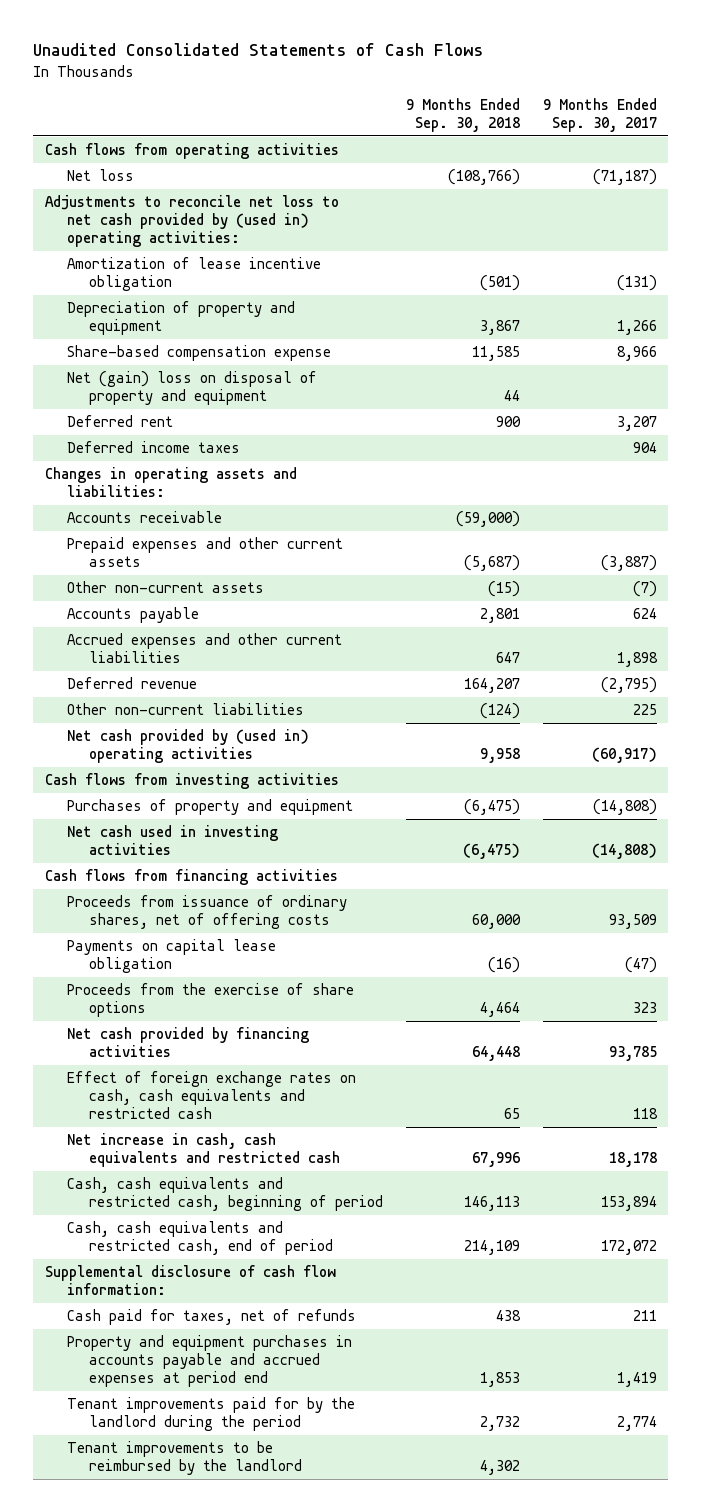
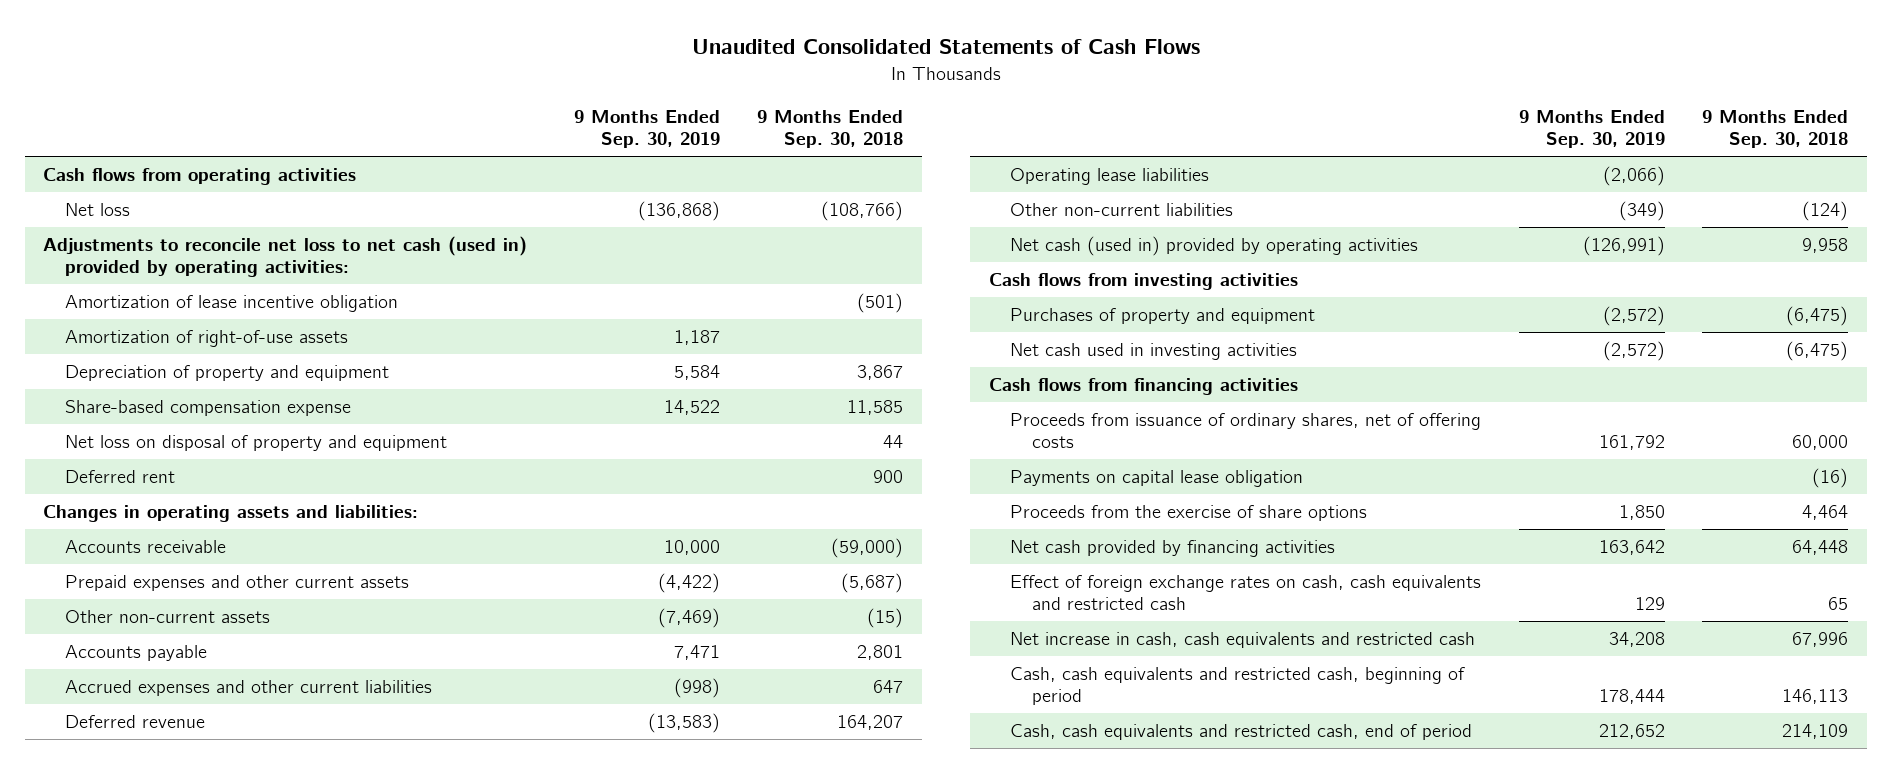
- | 9 Months Ended Sep. 30, 2018 | 9 Months Ended Sep. 30, 2017
+ | 9 Months Ended Sep. 30, 2019 | 9 Months Ended Sep. 30, 2018
- Adjustments to reconcile net loss to net cash provided by (used in) operating activities:
+ Adjustments to reconcile net loss to net cash (used in) provided by operating activities:
+ Amortization of right-of-use assets | 1,187 |
- Net (gain) loss on disposal of property and equipment | 44 |
+ Net loss on disposal of property and equipment | | 44
- Deferred income taxes | | 904
+ Operating lease liabilities | (2,066) |
- Net cash provided by (used in) operating activities | 9,958 | (60,917)
+ Net cash (used in) provided by operating activities | (126,991) | 9,958
- Supplemental disclosure of cash flow information:
- Cash paid for taxes, net of refunds | 438 | 211
- Property and equipment purchases in accounts payable and accrued expenses at period end | 1,853 | 1,419
- Tenant improvements paid for by the landlord during the period | 2,732 | 2,774
- Tenant improvements to be reimbursed by the landlord | 4,302 |

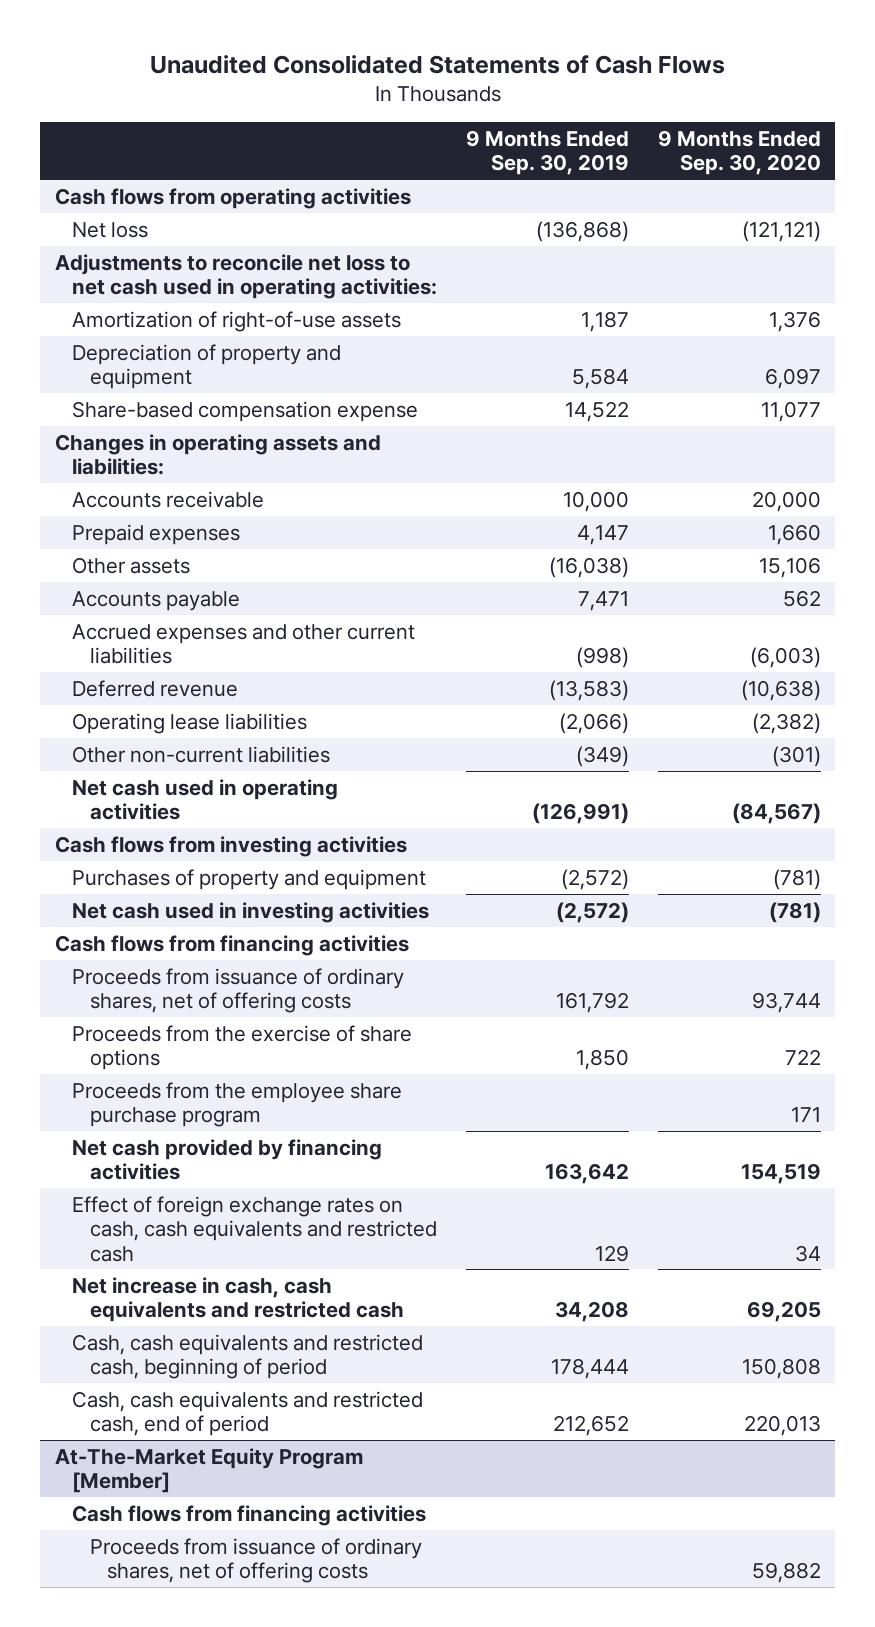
- | 9 Months Ended Sep. 30, 2019 | 9 Months Ended Sep. 30, 2018
+ | 9 Months Ended Sep. 30, 2019 | 9 Months Ended Sep. 30, 2020
- Adjustments to reconcile net loss to net cash (used in) provided by operating activities:
- Amortization of lease incentive obligation | | (501)
+ Adjustments to reconcile net loss to net cash used in operating activities:
- Net loss on disposal of property and equipment | | 44
- Deferred rent | | 900
- Prepaid expenses and other current assets | (4,422) | (5,687)
- Other non-current assets | (7,469) | (15)
+ Prepaid expenses | 4,147 | 1,660
+ Other assets | (16,038) | 15,106
- Net cash (used in) provided by operating activities | (126,991) | 9,958
+ Net cash used in operating activities | (126,991) | (84,567)
- Payments on capital lease obligation | | (16)
+ Proceeds from the employee share purchase program | | 171
+ At-The-Market Equity Program [Member]
+ Cash flows from financing activities
+ Proceeds from issuance of ordinary shares, net of offering costs | | 59,882

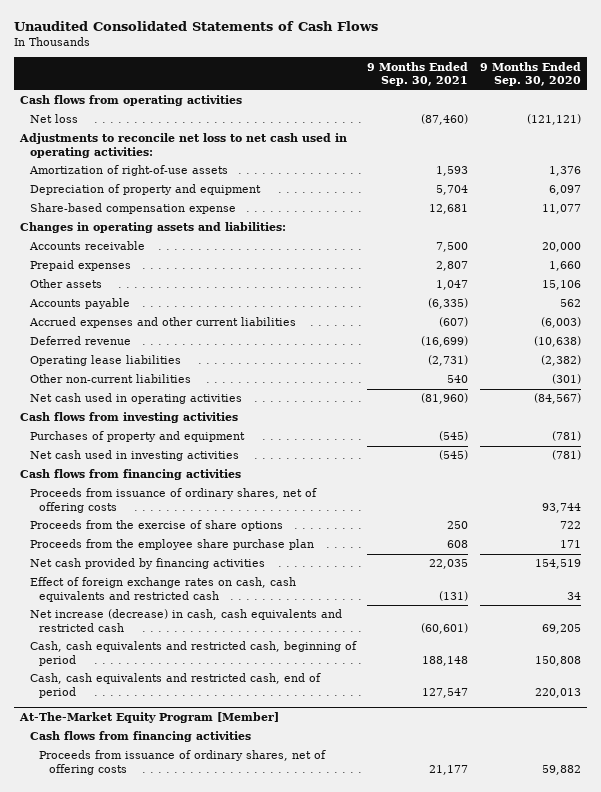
- | 9 Months Ended Sep. 30, 2019 | 9 Months Ended Sep. 30, 2020
+ | 9 Months Ended Sep. 30, 2021 | 9 Months Ended Sep. 30, 2020
- Proceeds from the employee share purchase program | | 171
+ Proceeds from the employee share purchase plan | 608 | 171
- Net increase in cash, cash equivalents and restricted cash | 34,208 | 69,205
+ Net increase (decrease) in cash, cash equivalents and restricted cash | (60,601) | 69,205

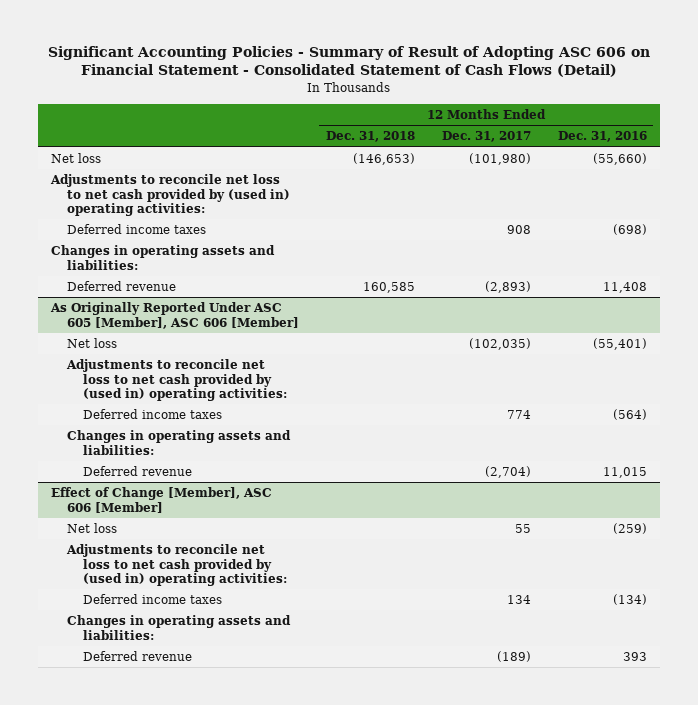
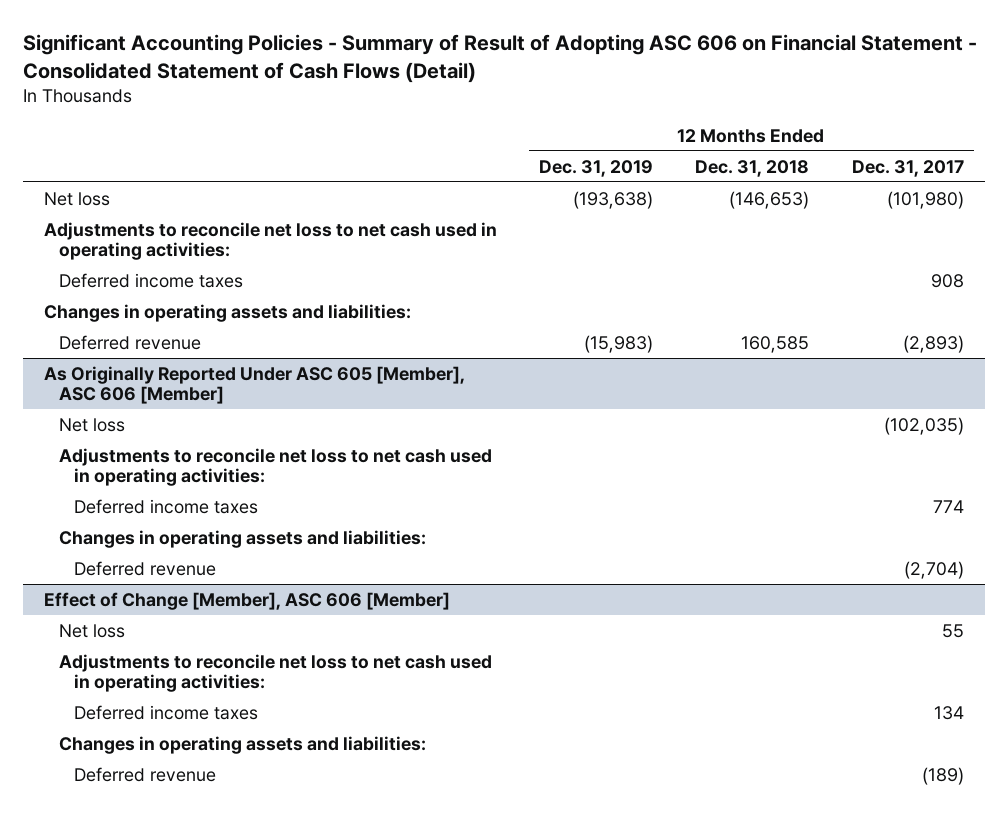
- | 12 Months Ended Dec. 31, 2018 | 12 Months Ended Dec. 31, 2017 | 12 Months Ended Dec. 31, 2016
+ | 12 Months Ended Dec. 31, 2019 | 12 Months Ended Dec. 31, 2018 | 12 Months Ended Dec. 31, 2017
- Adjustments to reconcile net loss to net cash provided by (used in) operating activities:
+ Adjustments to reconcile net loss to net cash used in operating activities:
@ As Originally Reported Under ASC 605 [Member], ASC 606 [Member]
- Adjustments to reconcile net loss to net cash provided by (used in) operating activities:
+ Adjustments to reconcile net loss to net cash used in operating activities:
@ Effect of Change [Member], ASC 606 [Member]
- Adjustments to reconcile net loss to net cash provided by (used in) operating activities:
+ Adjustments to reconcile net loss to net cash used in operating activities:

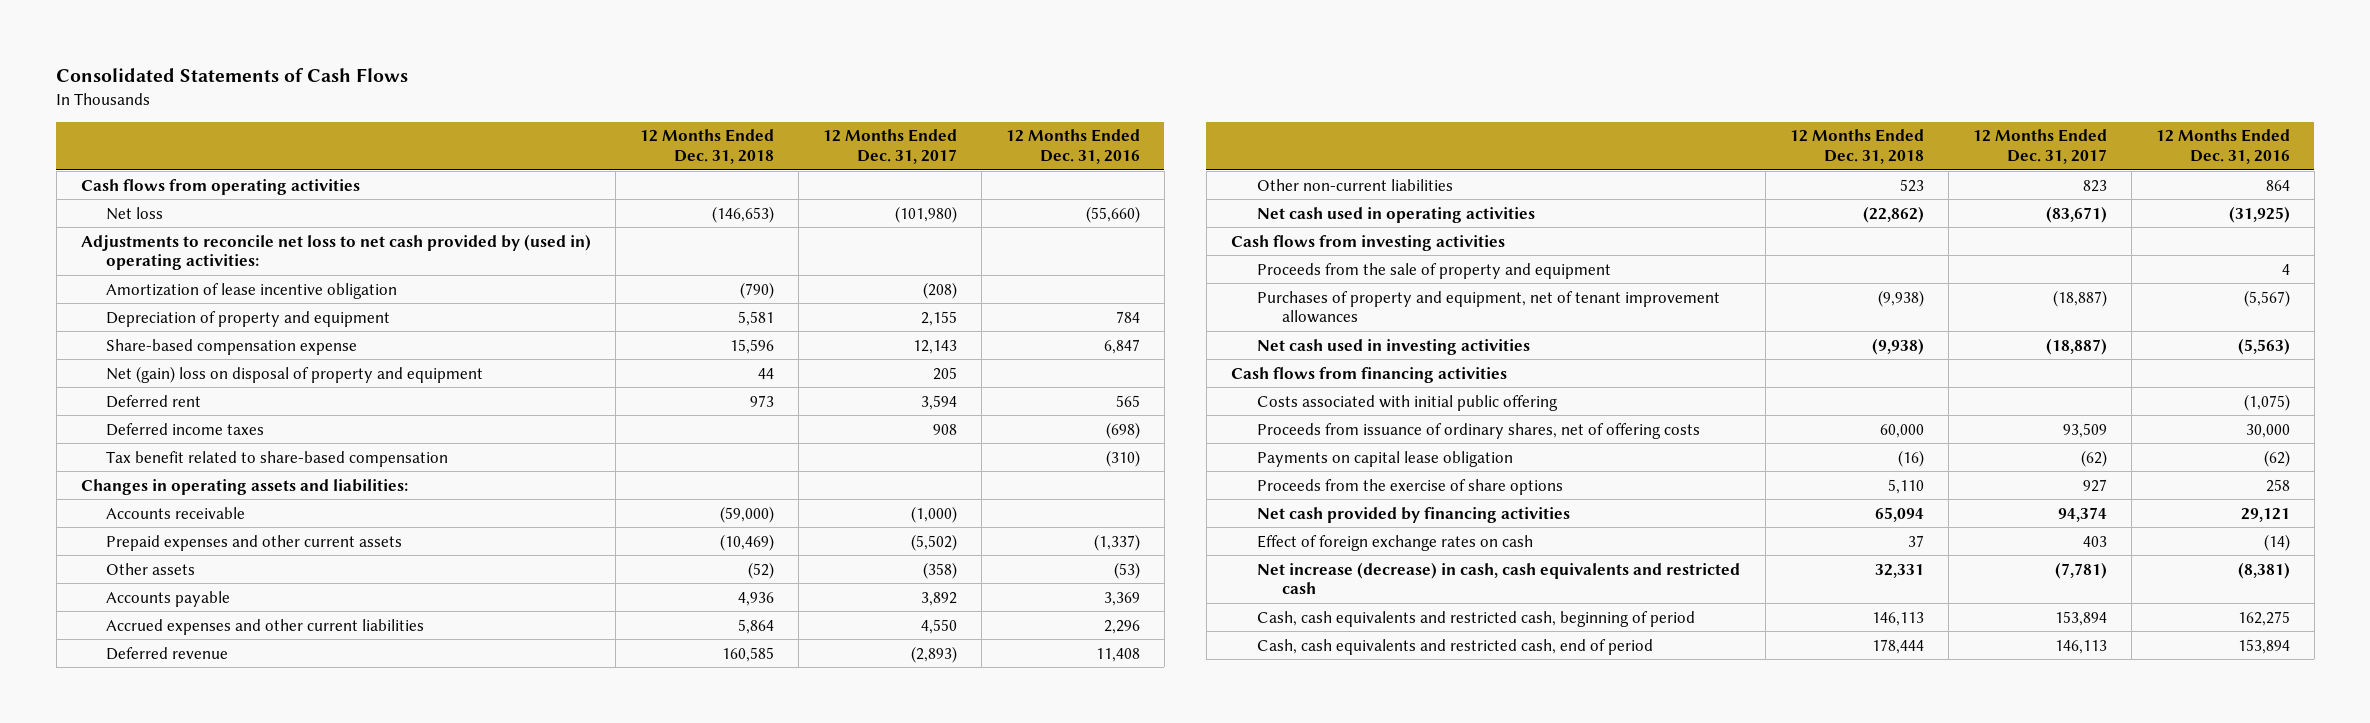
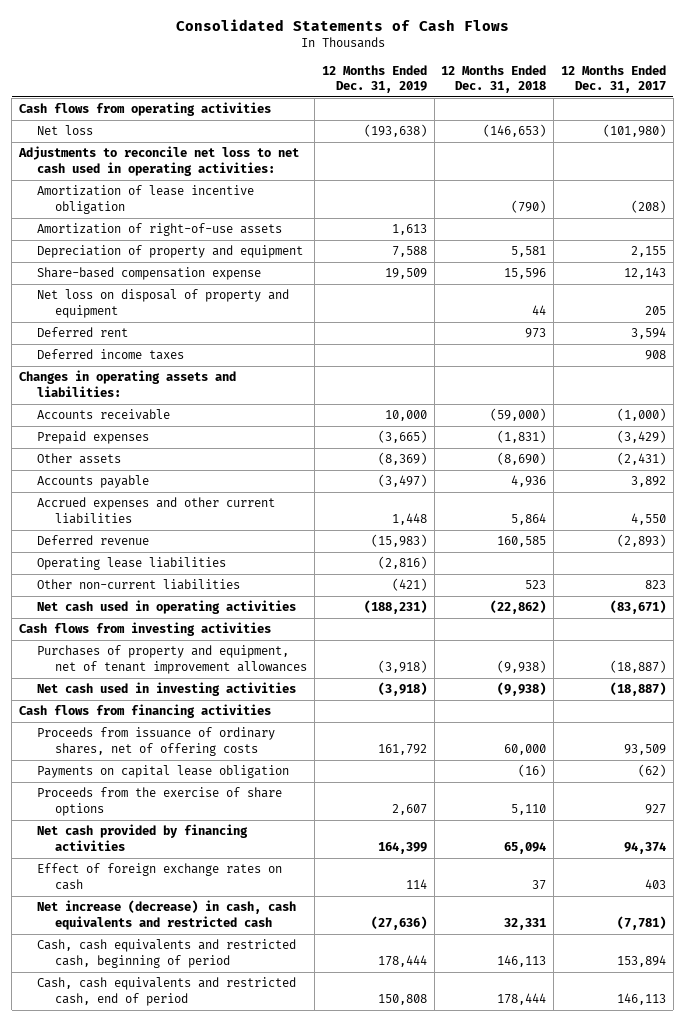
- | 12 Months Ended Dec. 31, 2018 | 12 Months Ended Dec. 31, 2017 | 12 Months Ended Dec. 31, 2016
+ | 12 Months Ended Dec. 31, 2019 | 12 Months Ended Dec. 31, 2018 | 12 Months Ended Dec. 31, 2017
- Adjustments to reconcile net loss to net cash provided by (used in) operating activities:
+ Adjustments to reconcile net loss to net cash used in operating activities:
+ Amortization of right-of-use assets | 1,613 | |
- Net (gain) loss on disposal of property and equipment | 44 | 205 |
+ Net loss on disposal of property and equipment | | 44 | 205
- Tax benefit related to share-based compensation | | | (310)
- Prepaid expenses and other current assets | (10,469) | (5,502) | (1,337)
- Other assets | (52) | (358) | (53)
+ Prepaid expenses | (3,665) | (1,831) | (3,429)
+ Other assets | (8,369) | (8,690) | (2,431)
+ Operating lease liabilities | (2,816) | |
- Proceeds from the sale of property and equipment | | | 4
- Costs associated with initial public offering | | | (1,075)

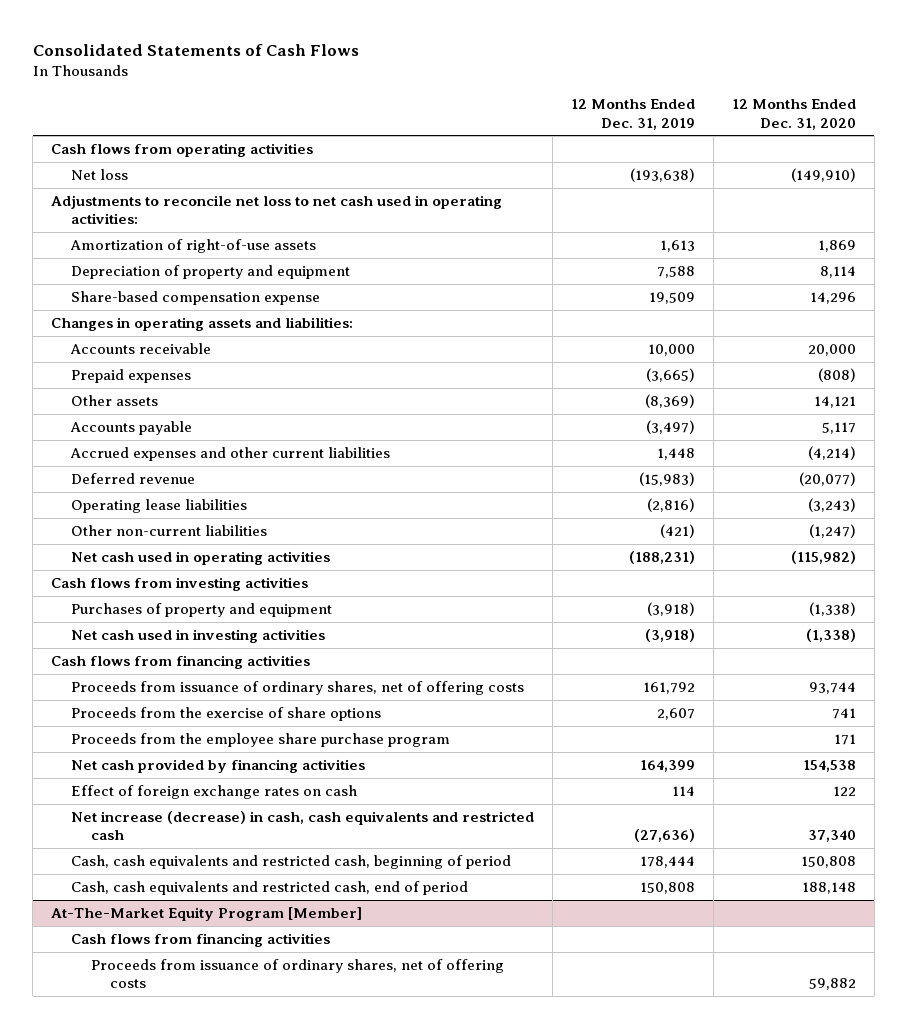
- | 12 Months Ended Dec. 31, 2019 | 12 Months Ended Dec. 31, 2018 | 12 Months Ended Dec. 31, 2017
+ | 12 Months Ended Dec. 31, 2019 | 12 Months Ended Dec. 31, 2020
- Amortization of lease incentive obligation | | (790) | (208)
- Net loss on disposal of property and equipment | | 44 | 205
- Deferred rent | | 973 | 3,594
- Deferred income taxes | | | 908
- Purchases of property and equipment, net of tenant improvement allowances | (3,918) | (9,938) | (18,887)
+ Purchases of property and equipment | (3,918) | (1,338)
- Payments on capital lease obligation | | (16) | (62)
+ Proceeds from the employee share purchase program | | 171
+ At-The-Market Equity Program [Member]
+ Cash flows from financing activities
+ Proceeds from issuance of ordinary shares, net of offering costs | | 59,882

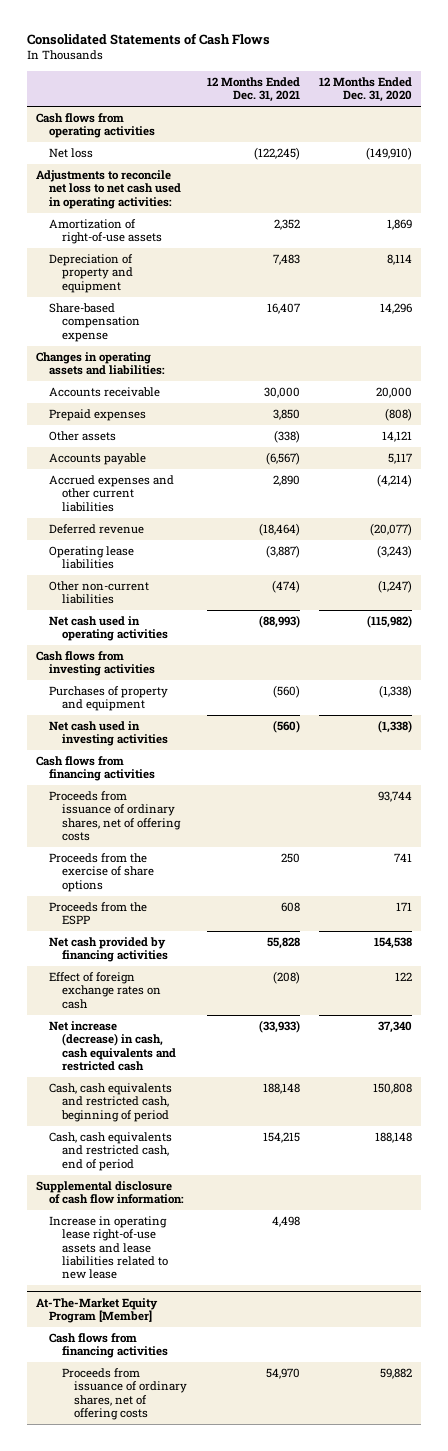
- | 12 Months Ended Dec. 31, 2019 | 12 Months Ended Dec. 31, 2020
+ | 12 Months Ended Dec. 31, 2021 | 12 Months Ended Dec. 31, 2020
- Proceeds from the employee share purchase program | | 171
+ Proceeds from the ESPP | 608 | 171
+ Supplemental disclosure of cash flow information:
+ Increase in operating lease right-of-use assets and lease liabilities related to new lease | 4,498 |

